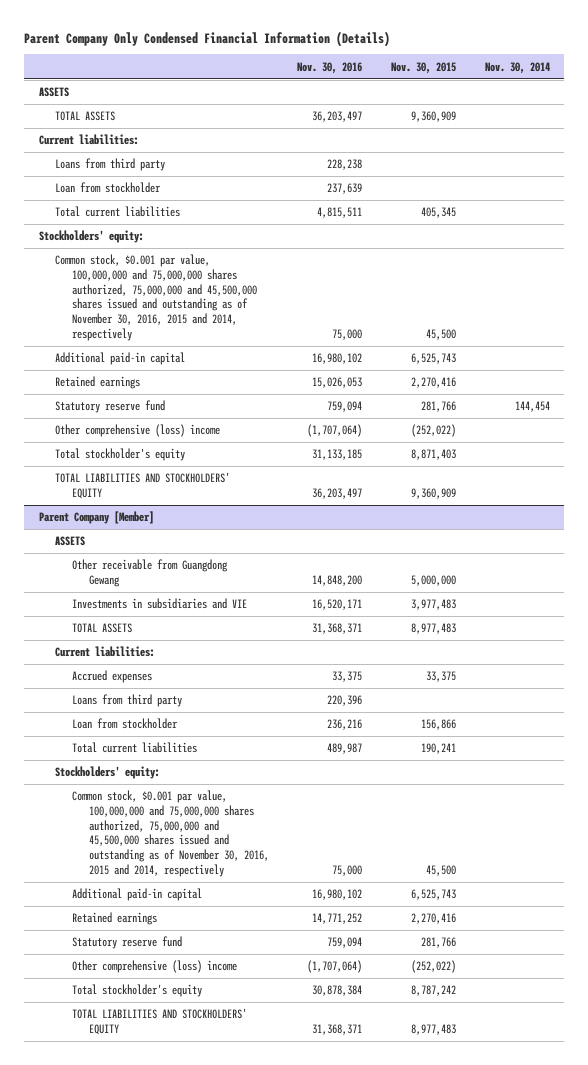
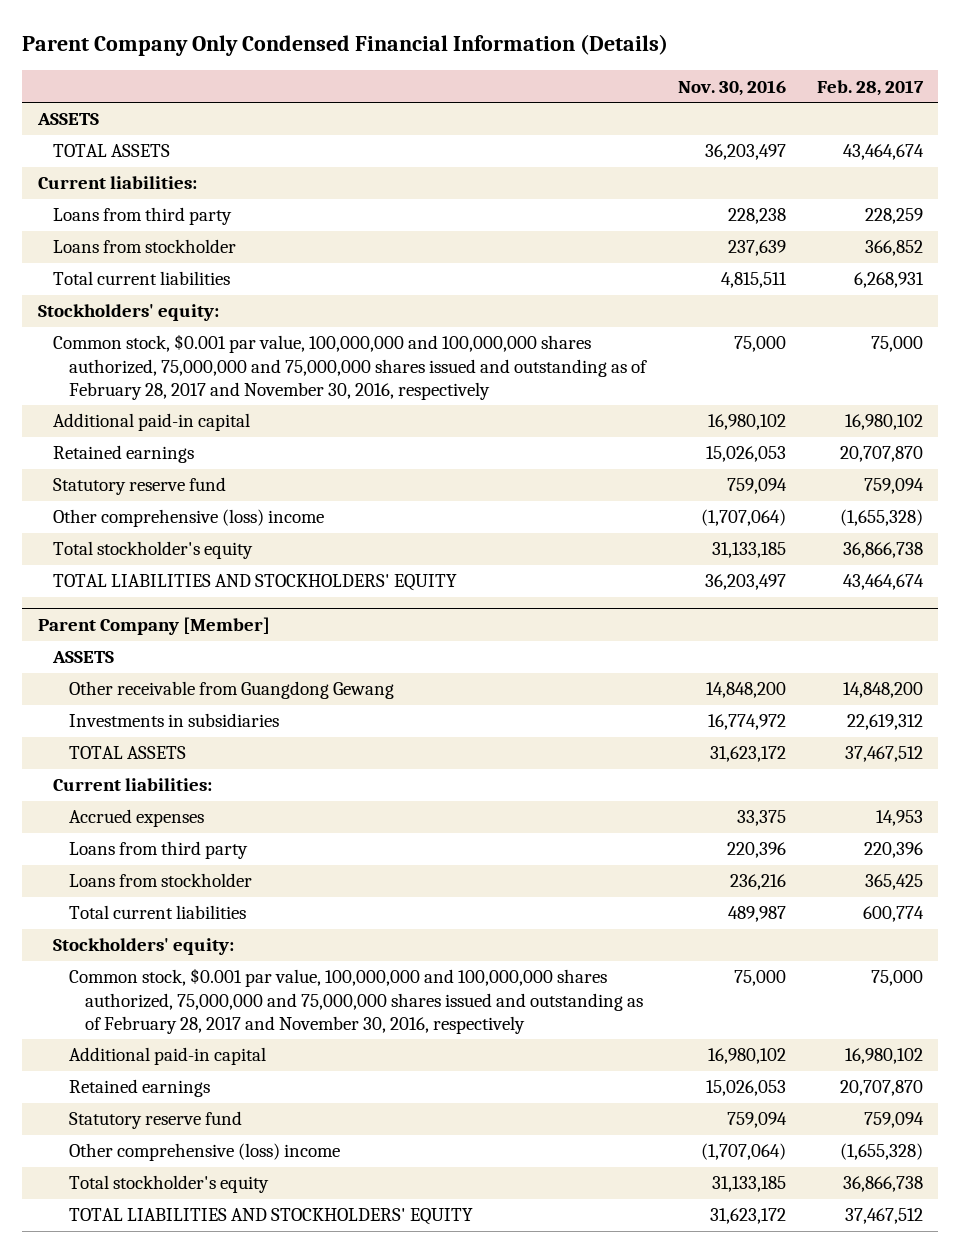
- | Nov. 30, 2016 | Nov. 30, 2015 | Nov. 30, 2014
+ | Nov. 30, 2016 | Feb. 28, 2017
- Loan from stockholder | 237,639 | |
+ Loans from stockholder | 237,639 | 366,852
- Common stock, $0.001 par value, 100,000,000 and 75,000,000 shares authorized, 75,000,000 and 45,500,000 shares issued and outstanding as of November 30, 2016, 2015 and 2014, respectively | 75,000 | 45,500 |
+ Common stock, $0.001 par value, 100,000,000 and 100,000,000 shares authorized, 75,000,000 and 75,000,000 shares issued and outstanding as of February 28, 2017 and November 30, 2016, respectively | 75,000 | 75,000
@ Parent Company [Member]
- Investments in subsidiaries and VIE | 16,520,171 | 3,977,483 |
- TOTAL ASSETS | 31,368,371 | 8,977,483 |
+ Investments in subsidiaries | 16,774,972 | 22,619,312
+ TOTAL ASSETS | 31,623,172 | 37,467,512
- Loan from stockholder | 236,216 | 156,866 |
+ Loans from stockholder | 236,216 | 365,425
- Common stock, $0.001 par value, 100,000,000 and 75,000,000 shares authorized, 75,000,000 and 45,500,000 shares issued and outstanding as of November 30, 2016, 2015 and 2014, respectively | 75,000 | 45,500 |
+ Common stock, $0.001 par value, 100,000,000 and 100,000,000 shares authorized, 75,000,000 and 75,000,000 shares issued and outstanding as of February 28, 2017 and November 30, 2016, respectively | 75,000 | 75,000
- Retained earnings | 14,771,252 | 2,270,416 |
+ Retained earnings | 15,026,053 | 20,707,870
- Total stockholder's equity | 30,878,384 | 8,787,242 |
- TOTAL LIABILITIES AND STOCKHOLDERS' EQUITY | 31,368,371 | 8,977,483 |
+ Total stockholder's equity | 31,133,185 | 36,866,738
+ TOTAL LIABILITIES AND STOCKHOLDERS' EQUITY | 31,623,172 | 37,467,512

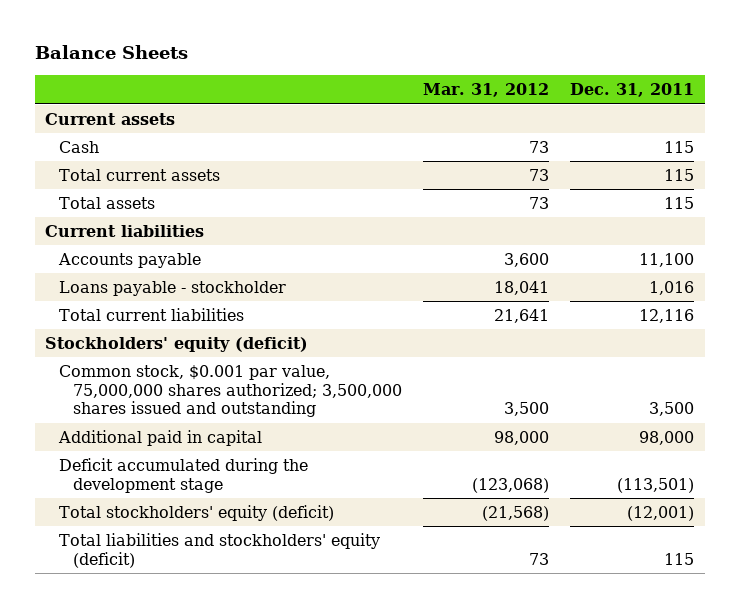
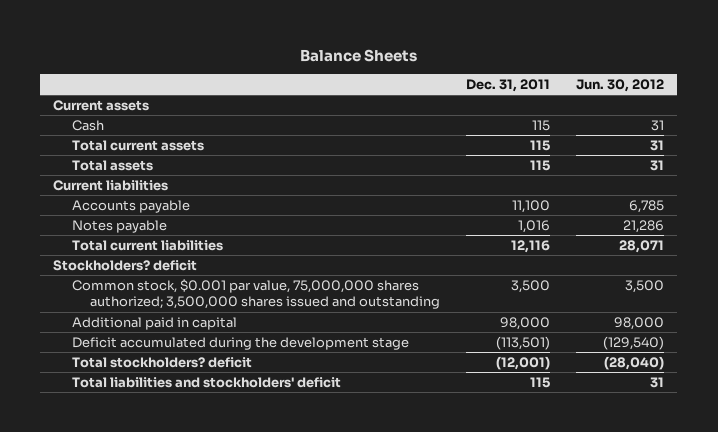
- | Mar. 31, 2012 | Dec. 31, 2011
+ | Dec. 31, 2011 | Jun. 30, 2012
- Loans payable - stockholder | 18,041 | 1,016
+ Notes payable | 1,016 | 21,286
- Stockholders' equity (deficit)
+ Stockholders? deficit
- Total stockholders' equity (deficit) | (21,568) | (12,001)
- Total liabilities and stockholders' equity (deficit) | 73 | 115
+ Total stockholders? deficit | (12,001) | (28,040)
+ Total liabilities and stockholders' deficit | 115 | 31

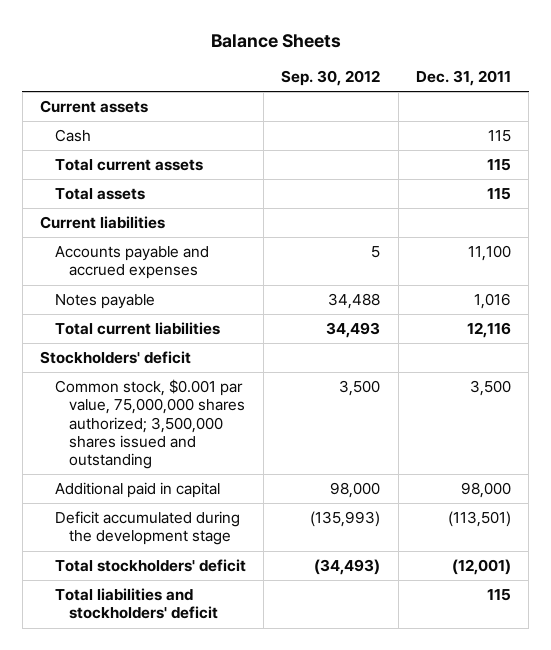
- | Dec. 31, 2011 | Jun. 30, 2012
+ | Sep. 30, 2012 | Dec. 31, 2011
- Accounts payable | 11,100 | 6,785
+ Accounts payable and accrued expenses | 5 | 11,100
- Stockholders? deficit
+ Stockholders' deficit
- Total stockholders? deficit | (12,001) | (28,040)
+ Total stockholders' deficit | (34,493) | (12,001)

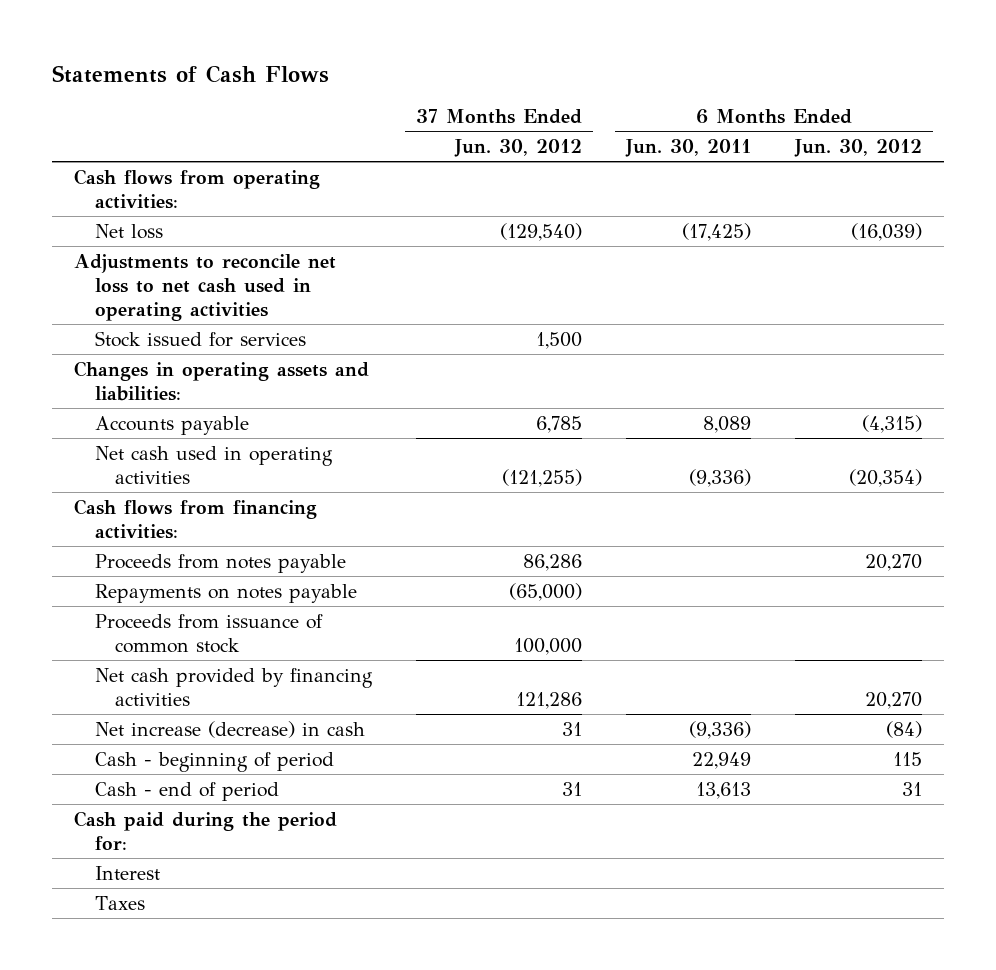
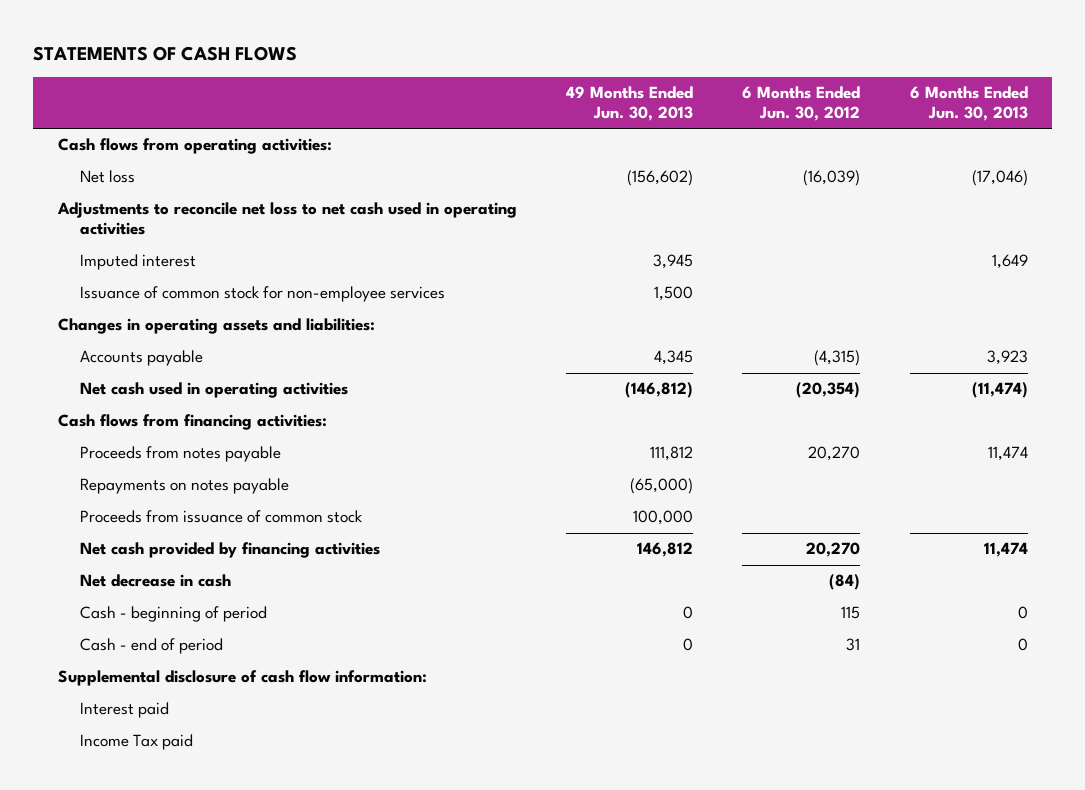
- Statements of Cash Flows
+ STATEMENTS OF CASH FLOWS
- | 37 Months Ended Jun. 30, 2012 | 6 Months Ended Jun. 30, 2011 | 6 Months Ended Jun. 30, 2012
+ | 49 Months Ended Jun. 30, 2013 | 6 Months Ended Jun. 30, 2012 | 6 Months Ended Jun. 30, 2013
- Stock issued for services | 1,500 | |
+ Imputed interest | 3,945 | | 1,649
+ Issuance of common stock for non-employee services | 1,500 | |
- Net increase (decrease) in cash | 31 | (9,336) | (84)
+ Net decrease in cash | | (84) |
- Cash paid during the period for:
- Interest
- Taxes
+ Supplemental disclosure of cash flow information:
+ Interest paid
+ Income Tax paid

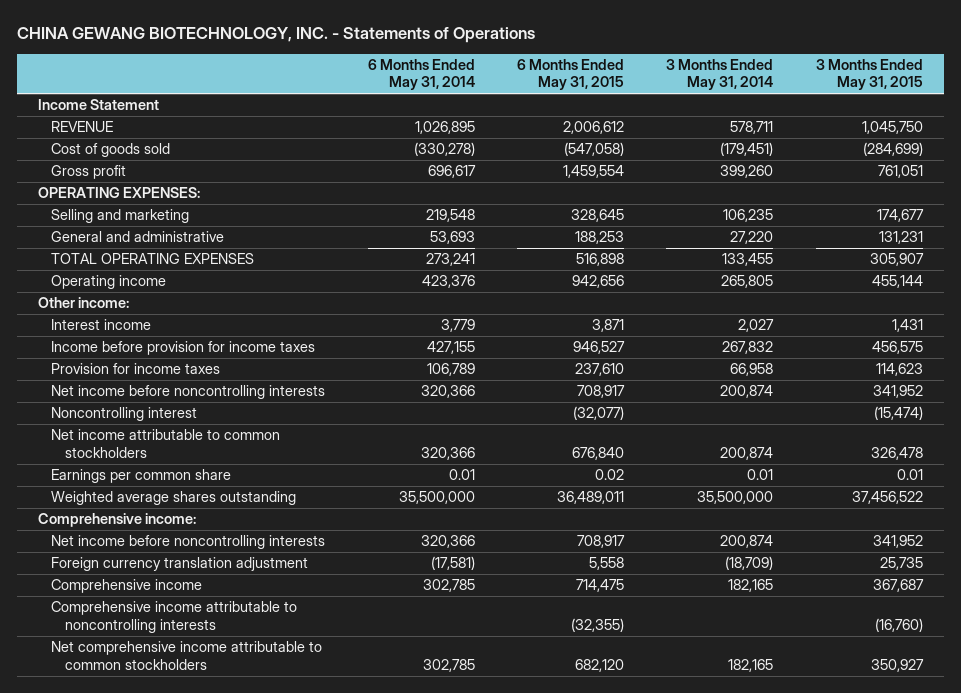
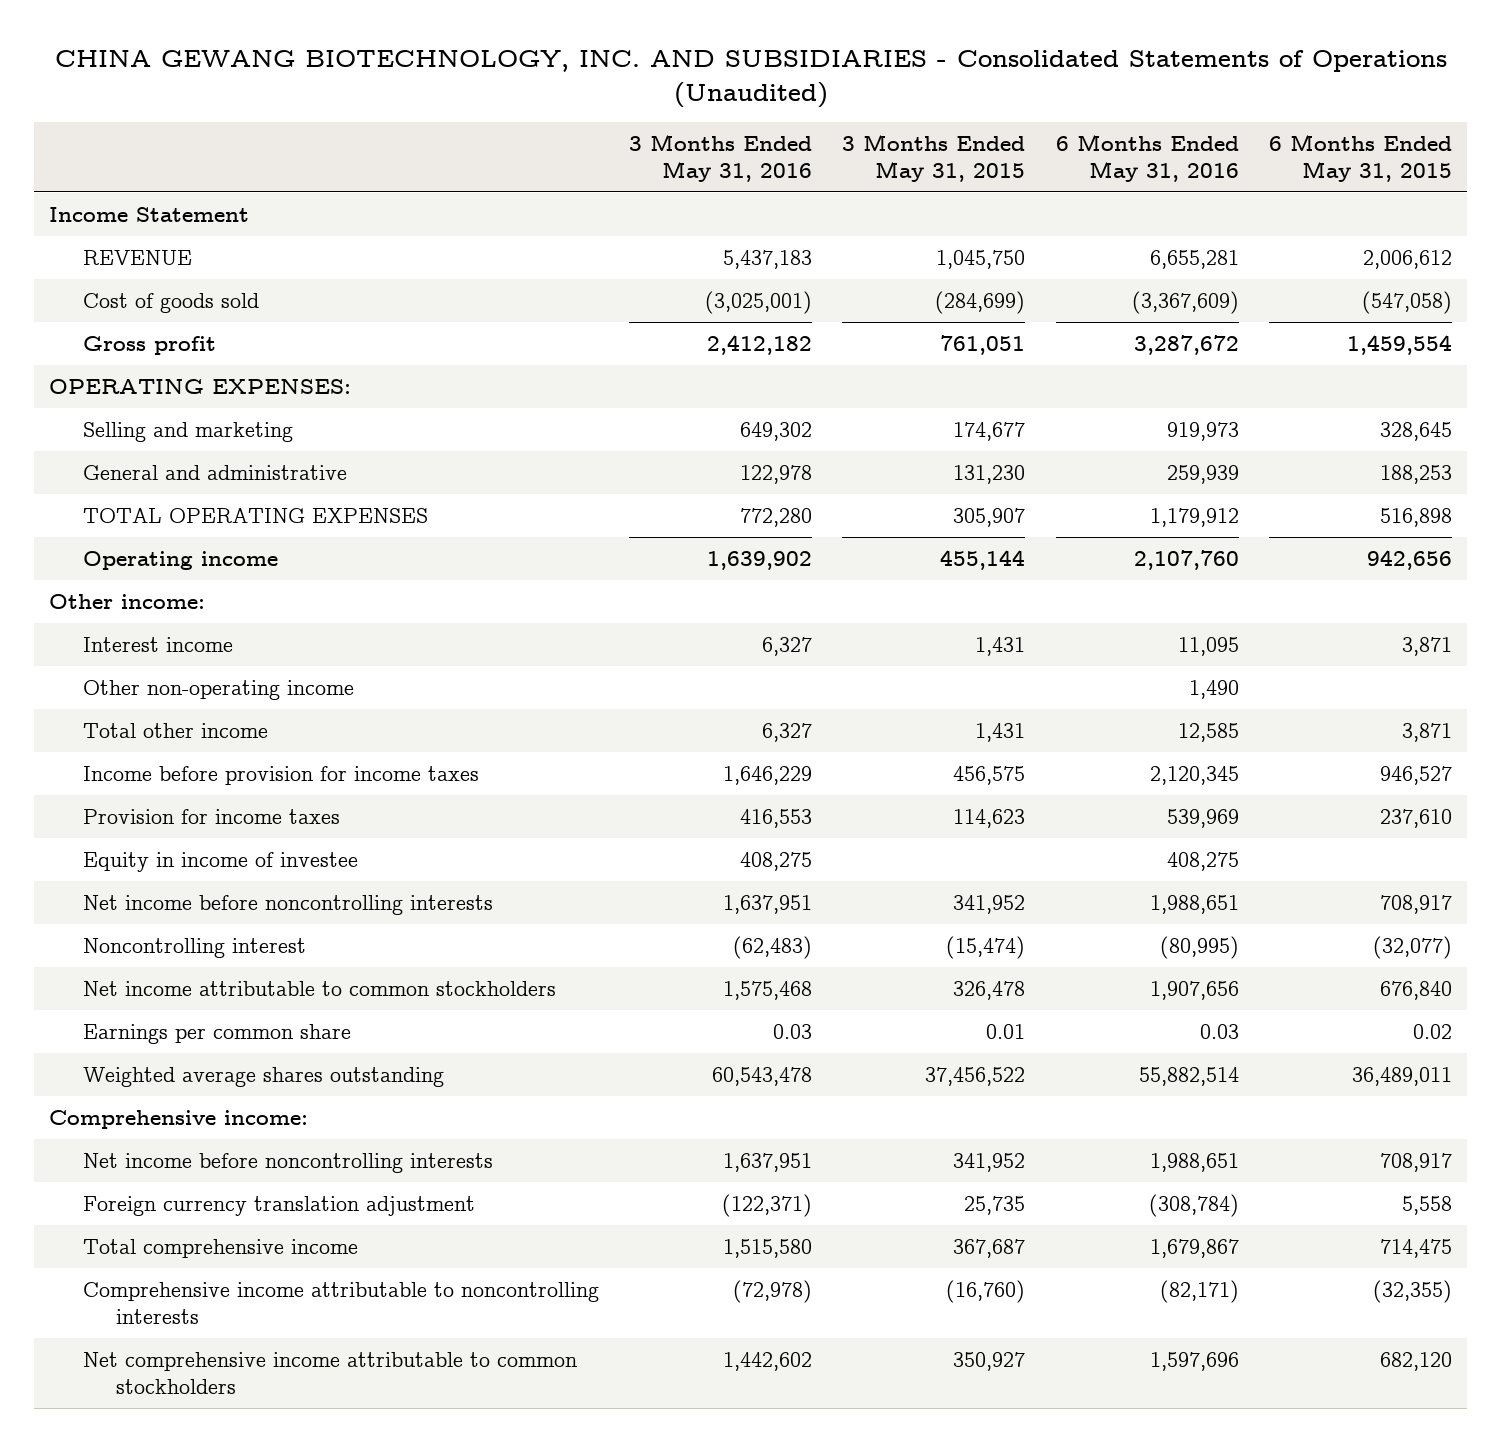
- CHINA GEWANG BIOTECHNOLOGY, INC. - Statements of Operations
+ CHINA GEWANG BIOTECHNOLOGY, INC. AND SUBSIDIARIES - Consolidated Statements of Operations (Unaudited)
- | 6 Months Ended May 31, 2014 | 6 Months Ended May 31, 2015 | 3 Months Ended May 31, 2014 | 3 Months Ended May 31, 2015
+ | 3 Months Ended May 31, 2016 | 3 Months Ended May 31, 2015 | 6 Months Ended May 31, 2016 | 6 Months Ended May 31, 2015
- General and administrative | 53,693 | 188,253 | 27,220 | 131,231
+ General and administrative | 122,978 | 131,230 | 259,939 | 188,253
+ Other non-operating income | | | 1,490 |
+ Total other income | 6,327 | 1,431 | 12,585 | 3,871
+ Equity in income of investee | 408,275 | | 408,275 |
- Comprehensive income | 302,785 | 714,475 | 182,165 | 367,687
+ Total comprehensive income | 1,515,580 | 367,687 | 1,679,867 | 714,475

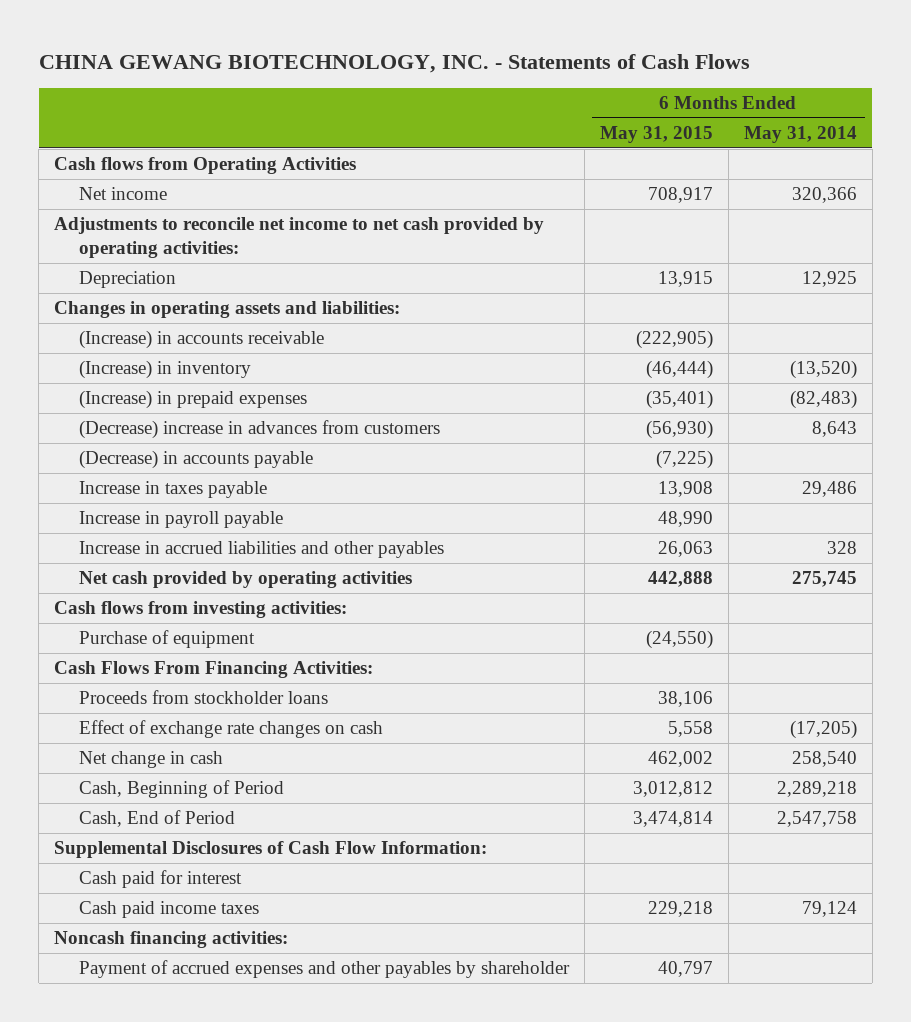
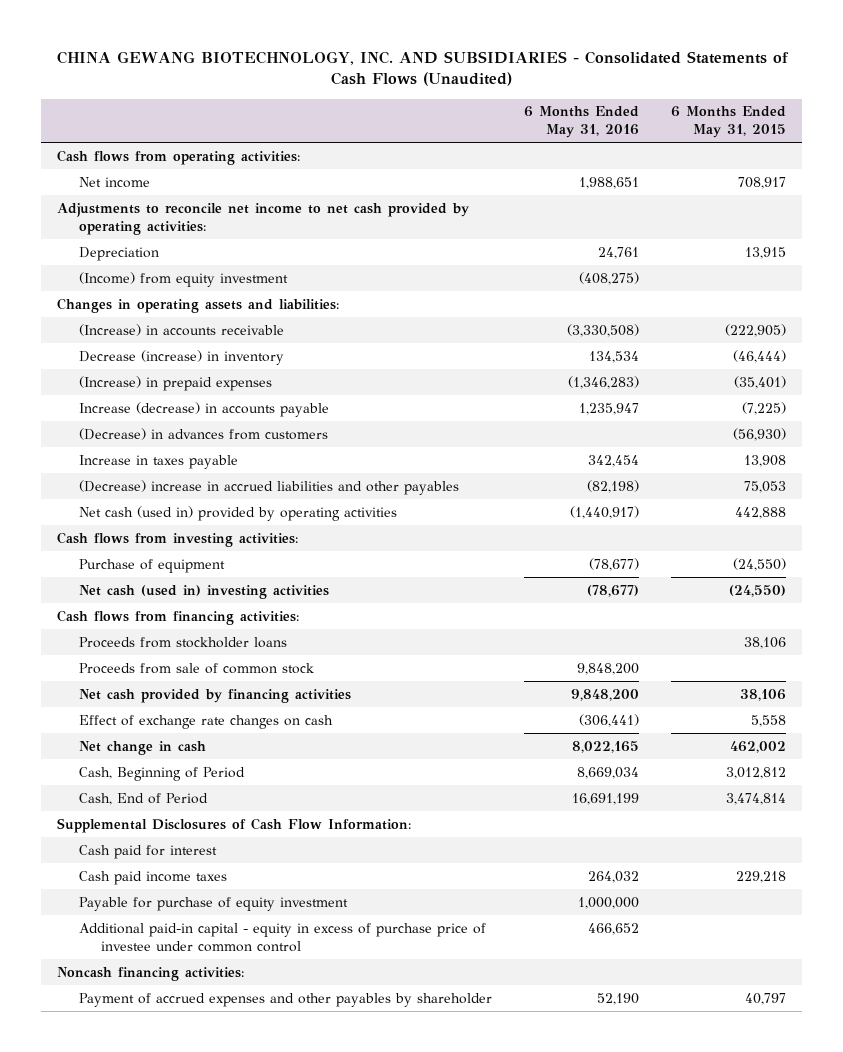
- CHINA GEWANG BIOTECHNOLOGY, INC. - Statements of Cash Flows
+ CHINA GEWANG BIOTECHNOLOGY, INC. AND SUBSIDIARIES - Consolidated Statements of Cash Flows (Unaudited)
- | 6 Months Ended May 31, 2015 | 6 Months Ended May 31, 2014
+ | 6 Months Ended May 31, 2016 | 6 Months Ended May 31, 2015
- Cash flows from Operating Activities
+ Cash flows from operating activities:
+ (Income) from equity investment | (408,275) |
- (Increase) in inventory | (46,444) | (13,520)
+ Decrease (increase) in inventory | 134,534 | (46,444)
- (Decrease) increase in advances from customers | (56,930) | 8,643
- (Decrease) in accounts payable | (7,225) |
+ Increase (decrease) in accounts payable | 1,235,947 | (7,225)
+ (Decrease) in advances from customers | | (56,930)
- Increase in payroll payable | 48,990 |
- Increase in accrued liabilities and other payables | 26,063 | 328
- Net cash provided by operating activities | 442,888 | 275,745
+ (Decrease) increase in accrued liabilities and other payables | (82,198) | 75,053
+ Net cash (used in) provided by operating activities | (1,440,917) | 442,888
- Cash Flows From Financing Activities:
+ Net cash (used in) investing activities | (78,677) | (24,550)
+ Cash flows from financing activities:
+ Proceeds from sale of common stock | 9,848,200 |
+ Net cash provided by financing activities | 9,848,200 | 38,106
+ Payable for purchase of equity investment | 1,000,000 |
+ Additional paid-in capital - equity in excess of purchase price of investee under common control | 466,652 |

